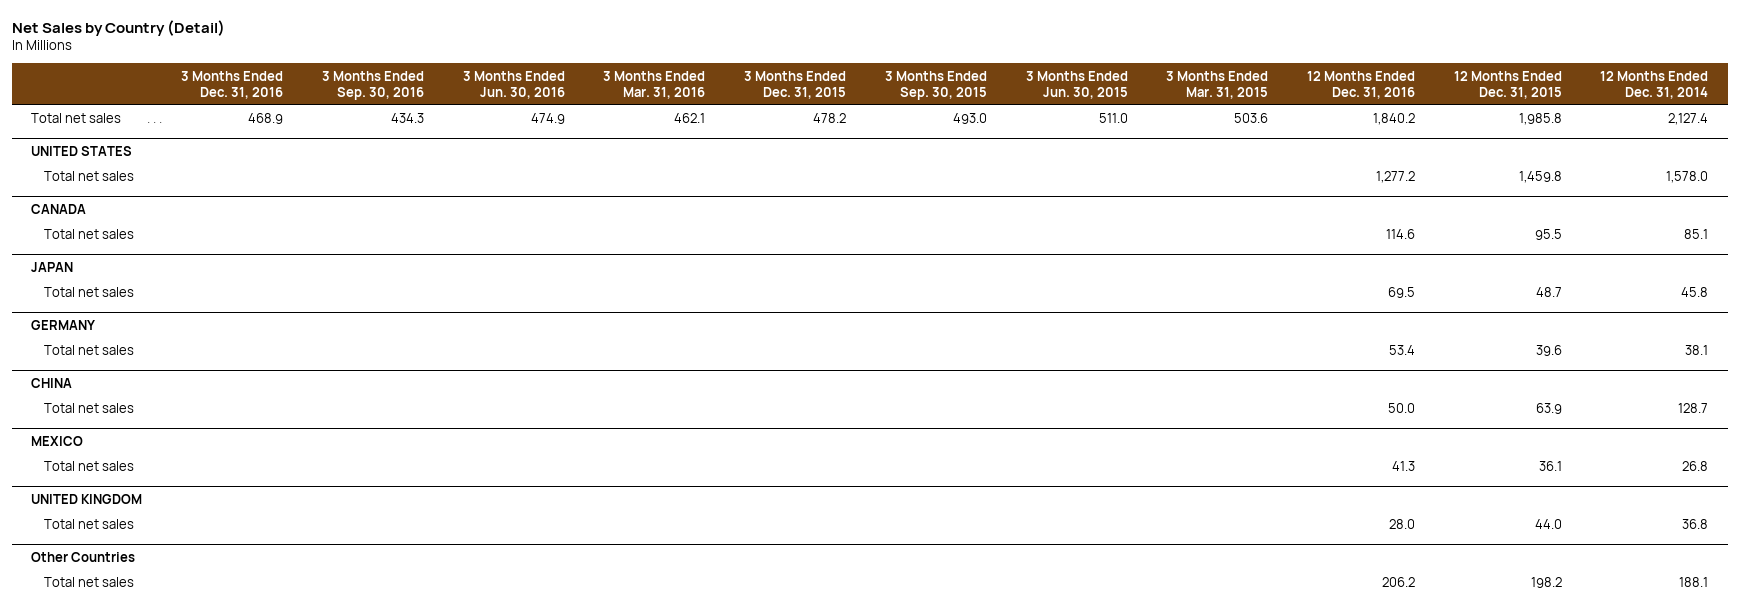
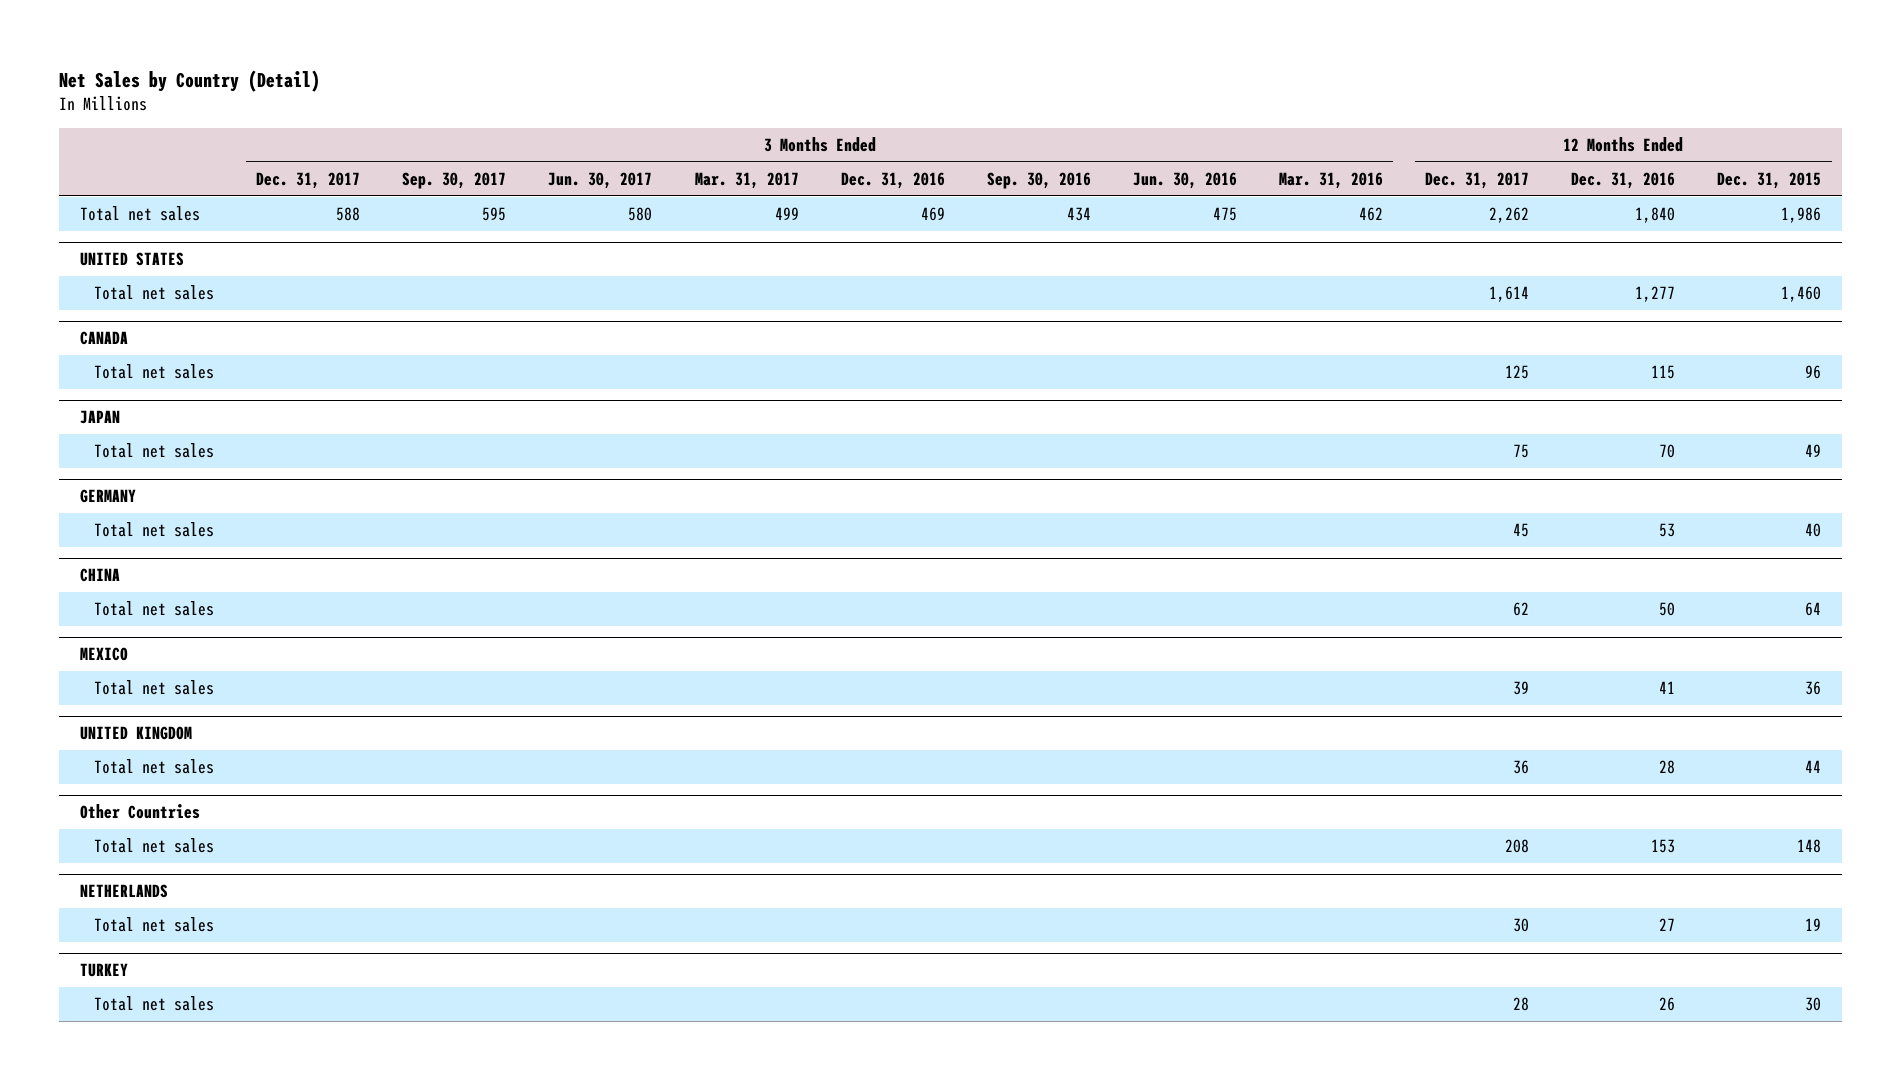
- | 3 Months Ended Dec. 31, 2016 | 3 Months Ended Sep. 30, 2016 | 3 Months Ended Jun. 30, 2016 | 3 Months Ended Mar. 31, 2016 | 3 Months Ended Dec. 31, 2015 | 3 Months Ended Sep. 30, 2015 | 3 Months Ended Jun. 30, 2015 | 3 Months Ended Mar. 31, 2015 | 12 Months Ended Dec. 31, 2016 | 12 Months Ended Dec. 31, 2015 | 12 Months Ended Dec. 31, 2014
+ | 3 Months Ended Dec. 31, 2017 | 3 Months Ended Sep. 30, 2017 | 3 Months Ended Jun. 30, 2017 | 3 Months Ended Mar. 31, 2017 | 3 Months Ended Dec. 31, 2016 | 3 Months Ended Sep. 30, 2016 | 3 Months Ended Jun. 30, 2016 | 3 Months Ended Mar. 31, 2016 | 12 Months Ended Dec. 31, 2017 | 12 Months Ended Dec. 31, 2016 | 12 Months Ended Dec. 31, 2015
- Total net sales | 468.9 | 434.3 | 474.9 | 462.1 | 478.2 | 493.0 | 511.0 | 503.6 | 1,840.2 | 1,985.8 | 2,127.4
+ Total net sales | 588 | 595 | 580 | 499 | 469 | 434 | 475 | 462 | 2,262 | 1,840 | 1,986
@ UNITED STATES
- Total net sales | | | | | | | | | 1,277.2 | 1,459.8 | 1,578.0
+ Total net sales | | | | | | | | | 1,614 | 1,277 | 1,460
@ CANADA
- Total net sales | | | | | | | | | 114.6 | 95.5 | 85.1
+ Total net sales | | | | | | | | | 125 | 115 | 96
@ JAPAN
- Total net sales | | | | | | | | | 69.5 | 48.7 | 45.8
+ Total net sales | | | | | | | | | 75 | 70 | 49
@ GERMANY
- Total net sales | | | | | | | | | 53.4 | 39.6 | 38.1
+ Total net sales | | | | | | | | | 45 | 53 | 40
@ CHINA
- Total net sales | | | | | | | | | 50.0 | 63.9 | 128.7
+ Total net sales | | | | | | | | | 62 | 50 | 64
@ MEXICO
- Total net sales | | | | | | | | | 41.3 | 36.1 | 26.8
+ Total net sales | | | | | | | | | 39 | 41 | 36
@ UNITED KINGDOM
- Total net sales | | | | | | | | | 28.0 | 44.0 | 36.8
+ Total net sales | | | | | | | | | 36 | 28 | 44
@ Other Countries
- Total net sales | | | | | | | | | 206.2 | 198.2 | 188.1
+ Total net sales | | | | | | | | | 208 | 153 | 148
+ NETHERLANDS
+ Total net sales | | | | | | | | | 30 | 27 | 19
+ TURKEY
+ Total net sales | | | | | | | | | 28 | 26 | 30

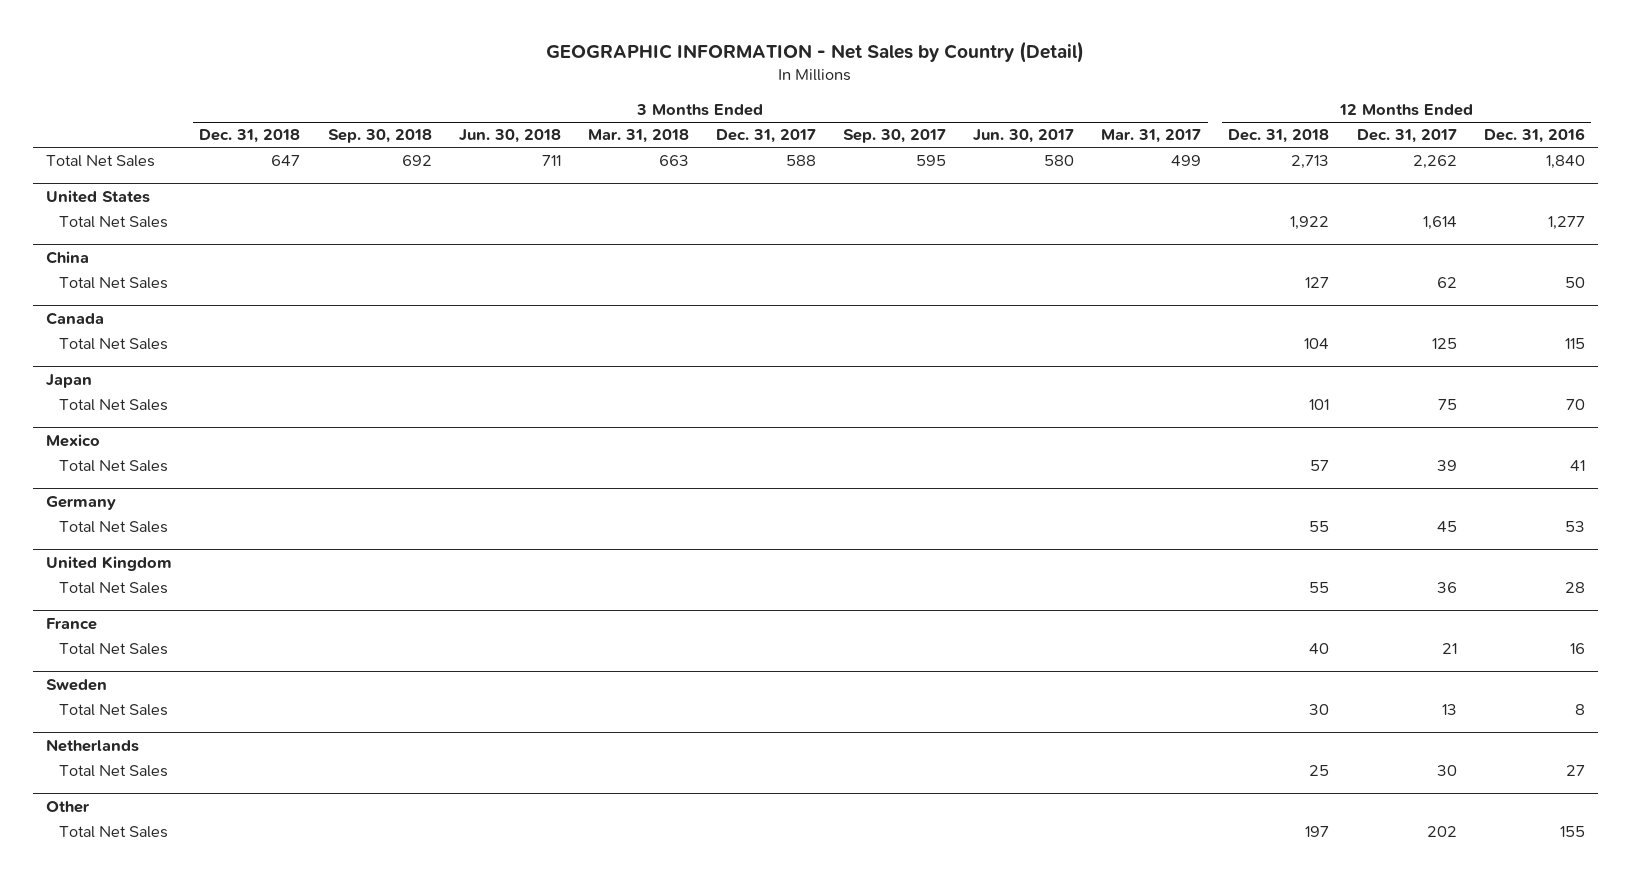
- Net Sales by Country (Detail)
+ GEOGRAPHIC INFORMATION - Net Sales by Country (Detail)
- | 3 Months Ended Dec. 31, 2017 | 3 Months Ended Sep. 30, 2017 | 3 Months Ended Jun. 30, 2017 | 3 Months Ended Mar. 31, 2017 | 3 Months Ended Dec. 31, 2016 | 3 Months Ended Sep. 30, 2016 | 3 Months Ended Jun. 30, 2016 | 3 Months Ended Mar. 31, 2016 | 12 Months Ended Dec. 31, 2017 | 12 Months Ended Dec. 31, 2016 | 12 Months Ended Dec. 31, 2015
+ | 3 Months Ended Dec. 31, 2018 | 3 Months Ended Sep. 30, 2018 | 3 Months Ended Jun. 30, 2018 | 3 Months Ended Mar. 31, 2018 | 3 Months Ended Dec. 31, 2017 | 3 Months Ended Sep. 30, 2017 | 3 Months Ended Jun. 30, 2017 | 3 Months Ended Mar. 31, 2017 | 12 Months Ended Dec. 31, 2018 | 12 Months Ended Dec. 31, 2017 | 12 Months Ended Dec. 31, 2016
- Total net sales | 588 | 595 | 580 | 499 | 469 | 434 | 475 | 462 | 2,262 | 1,840 | 1,986
- UNITED STATES
- Total net sales | | | | | | | | | 1,614 | 1,277 | 1,460
- CANADA
- Total net sales | | | | | | | | | 125 | 115 | 96
- JAPAN
- Total net sales | | | | | | | | | 75 | 70 | 49
- GERMANY
- Total net sales | | | | | | | | | 45 | 53 | 40
- CHINA
- Total net sales | | | | | | | | | 62 | 50 | 64
- MEXICO
- Total net sales | | | | | | | | | 39 | 41 | 36
- UNITED KINGDOM
- Total net sales | | | | | | | | | 36 | 28 | 44
- Other Countries
- Total net sales | | | | | | | | | 208 | 153 | 148
- NETHERLANDS
- Total net sales | | | | | | | | | 30 | 27 | 19
- TURKEY
- Total net sales | | | | | | | | | 28 | 26 | 30
+ Total Net Sales | 647 | 692 | 711 | 663 | 588 | 595 | 580 | 499 | 2,713 | 2,262 | 1,840
+ United States
+ Total Net Sales | | | | | | | | | 1,922 | 1,614 | 1,277
+ China
+ Total Net Sales | | | | | | | | | 127 | 62 | 50
+ Canada
+ Total Net Sales | | | | | | | | | 104 | 125 | 115
+ Japan
+ Total Net Sales | | | | | | | | | 101 | 75 | 70
+ Mexico
+ Total Net Sales | | | | | | | | | 57 | 39 | 41
+ Germany
+ Total Net Sales | | | | | | | | | 55 | 45 | 53
+ United Kingdom
+ Total Net Sales | | | | | | | | | 55 | 36 | 28
+ France
+ Total Net Sales | | | | | | | | | 40 | 21 | 16
+ Sweden
+ Total Net Sales | | | | | | | | | 30 | 13 | 8
+ Netherlands
+ Total Net Sales | | | | | | | | | 25 | 30 | 27
+ Other
+ Total Net Sales | | | | | | | | | 197 | 202 | 155

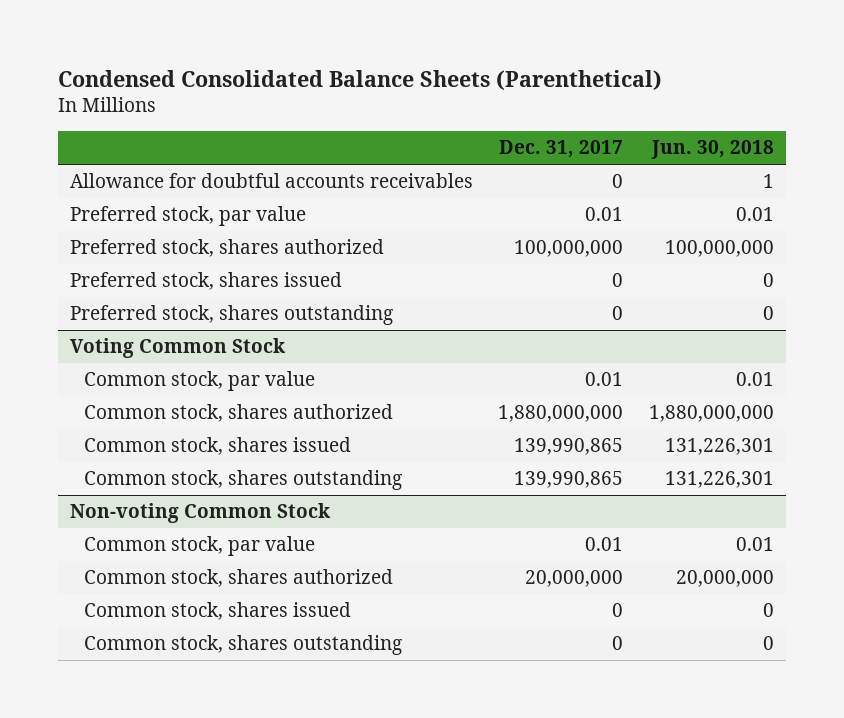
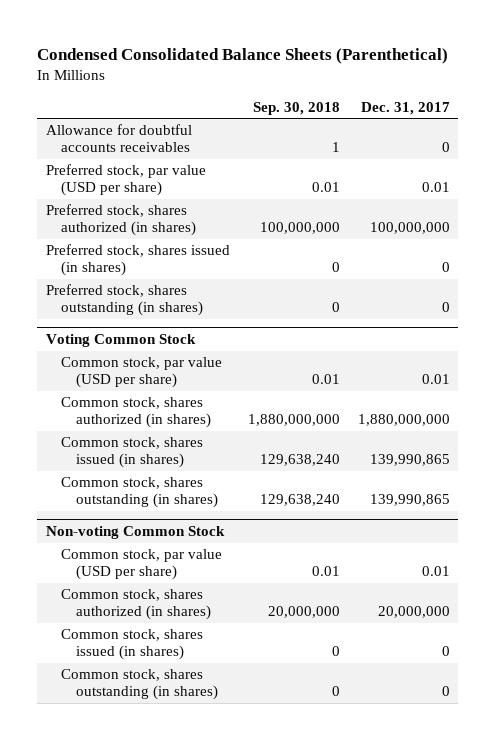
- | Dec. 31, 2017 | Jun. 30, 2018
+ | Sep. 30, 2018 | Dec. 31, 2017
- Preferred stock, par value | 0.01 | 0.01
- Preferred stock, shares authorized | 100,000,000 | 100,000,000
- Preferred stock, shares issued | 0 | 0
- Preferred stock, shares outstanding | 0 | 0
+ Preferred stock, par value (USD per share) | 0.01 | 0.01
+ Preferred stock, shares authorized (in shares) | 100,000,000 | 100,000,000
+ Preferred stock, shares issued (in shares) | 0 | 0
+ Preferred stock, shares outstanding (in shares) | 0 | 0
@ Voting Common Stock
- Common stock, par value | 0.01 | 0.01
- Common stock, shares authorized | 1,880,000,000 | 1,880,000,000
- Common stock, shares issued | 139,990,865 | 131,226,301
- Common stock, shares outstanding | 139,990,865 | 131,226,301
+ Common stock, par value (USD per share) | 0.01 | 0.01
+ Common stock, shares authorized (in shares) | 1,880,000,000 | 1,880,000,000
+ Common stock, shares issued (in shares) | 129,638,240 | 139,990,865
+ Common stock, shares outstanding (in shares) | 129,638,240 | 139,990,865
@ Non-voting Common Stock
- Common stock, par value | 0.01 | 0.01
- Common stock, shares authorized | 20,000,000 | 20,000,000
- Common stock, shares issued | 0 | 0
- Common stock, shares outstanding | 0 | 0
+ Common stock, par value (USD per share) | 0.01 | 0.01
+ Common stock, shares authorized (in shares) | 20,000,000 | 20,000,000
+ Common stock, shares issued (in shares) | 0 | 0
+ Common stock, shares outstanding (in shares) | 0 | 0

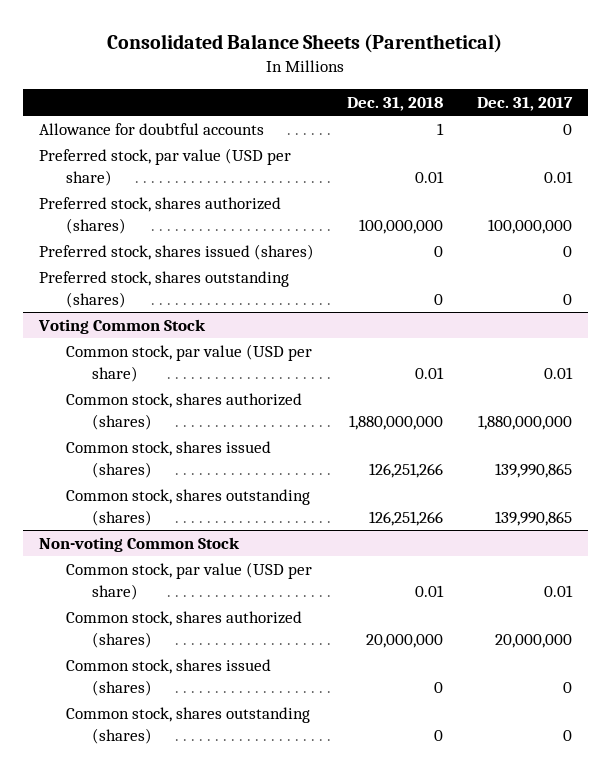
- Condensed Consolidated Balance Sheets (Parenthetical)
+ Consolidated Balance Sheets (Parenthetical)
- | Sep. 30, 2018 | Dec. 31, 2017
+ | Dec. 31, 2018 | Dec. 31, 2017
- Allowance for doubtful accounts receivables | 1 | 0
+ Allowance for doubtful accounts | 1 | 0
- Preferred stock, shares authorized (in shares) | 100,000,000 | 100,000,000
- Preferred stock, shares issued (in shares) | 0 | 0
- Preferred stock, shares outstanding (in shares) | 0 | 0
+ Preferred stock, shares authorized (shares) | 100,000,000 | 100,000,000
+ Preferred stock, shares issued (shares) | 0 | 0
+ Preferred stock, shares outstanding (shares) | 0 | 0
@ Voting Common Stock
- Common stock, shares authorized (in shares) | 1,880,000,000 | 1,880,000,000
- Common stock, shares issued (in shares) | 129,638,240 | 139,990,865
- Common stock, shares outstanding (in shares) | 129,638,240 | 139,990,865
+ Common stock, shares authorized (shares) | 1,880,000,000 | 1,880,000,000
+ Common stock, shares issued (shares) | 126,251,266 | 139,990,865
+ Common stock, shares outstanding (shares) | 126,251,266 | 139,990,865
@ Non-voting Common Stock
- Common stock, shares authorized (in shares) | 20,000,000 | 20,000,000
- Common stock, shares issued (in shares) | 0 | 0
- Common stock, shares outstanding (in shares) | 0 | 0
+ Common stock, shares authorized (shares) | 20,000,000 | 20,000,000
+ Common stock, shares issued (shares) | 0 | 0
+ Common stock, shares outstanding (shares) | 0 | 0

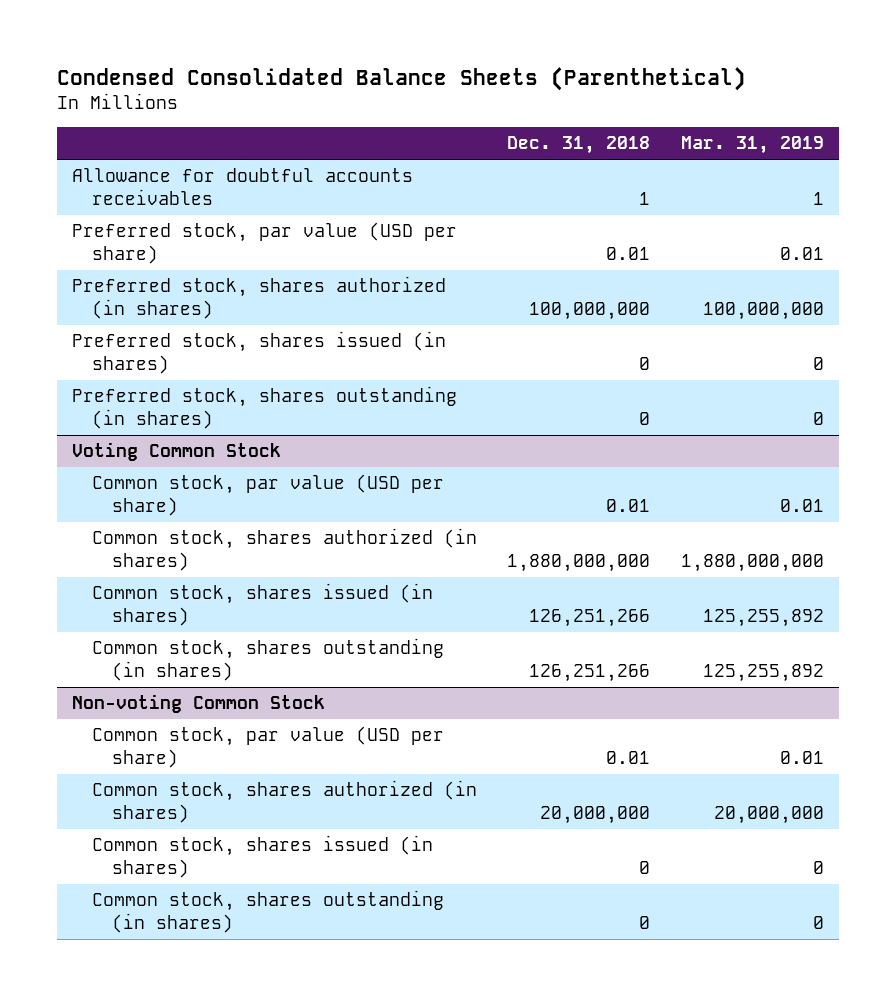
- Consolidated Balance Sheets (Parenthetical)
+ Condensed Consolidated Balance Sheets (Parenthetical)
- | Dec. 31, 2018 | Dec. 31, 2017
+ | Dec. 31, 2018 | Mar. 31, 2019
- Allowance for doubtful accounts | 1 | 0
+ Allowance for doubtful accounts receivables | 1 | 1
- Preferred stock, shares authorized (shares) | 100,000,000 | 100,000,000
- Preferred stock, shares issued (shares) | 0 | 0
- Preferred stock, shares outstanding (shares) | 0 | 0
+ Preferred stock, shares authorized (in shares) | 100,000,000 | 100,000,000
+ Preferred stock, shares issued (in shares) | 0 | 0
+ Preferred stock, shares outstanding (in shares) | 0 | 0
@ Voting Common Stock
- Common stock, shares authorized (shares) | 1,880,000,000 | 1,880,000,000
- Common stock, shares issued (shares) | 126,251,266 | 139,990,865
- Common stock, shares outstanding (shares) | 126,251,266 | 139,990,865
+ Common stock, shares authorized (in shares) | 1,880,000,000 | 1,880,000,000
+ Common stock, shares issued (in shares) | 126,251,266 | 125,255,892
+ Common stock, shares outstanding (in shares) | 126,251,266 | 125,255,892
@ Non-voting Common Stock
- Common stock, shares authorized (shares) | 20,000,000 | 20,000,000
- Common stock, shares issued (shares) | 0 | 0
- Common stock, shares outstanding (shares) | 0 | 0
+ Common stock, shares authorized (in shares) | 20,000,000 | 20,000,000
+ Common stock, shares issued (in shares) | 0 | 0
+ Common stock, shares outstanding (in shares) | 0 | 0

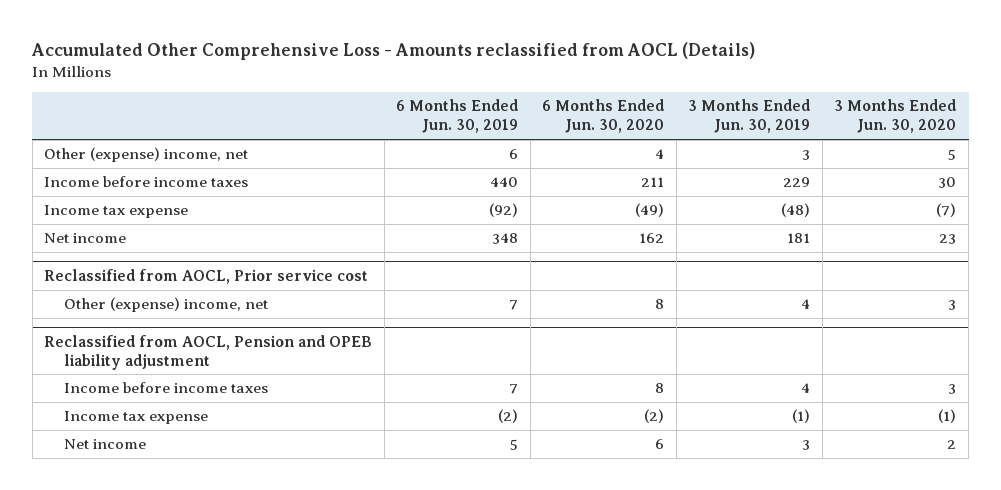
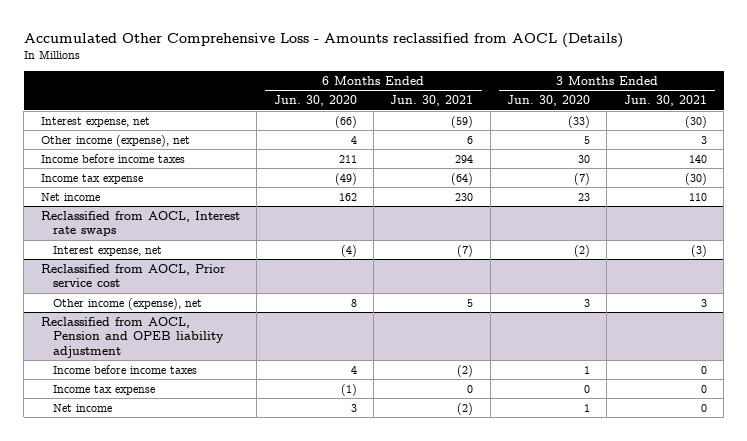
- | 6 Months Ended Jun. 30, 2019 | 6 Months Ended Jun. 30, 2020 | 3 Months Ended Jun. 30, 2019 | 3 Months Ended Jun. 30, 2020
+ | 6 Months Ended Jun. 30, 2020 | 6 Months Ended Jun. 30, 2021 | 3 Months Ended Jun. 30, 2020 | 3 Months Ended Jun. 30, 2021
- Other (expense) income, net | 6 | 4 | 3 | 5
+ Interest expense, net | (66) | (59) | (33) | (30)
+ Other income (expense), net | 4 | 6 | 5 | 3
+ Reclassified from AOCL, Interest rate swaps
+ Interest expense, net | (4) | (7) | (2) | (3)
@ Reclassified from AOCL, Prior service cost
- Other (expense) income, net | 7 | 8 | 4 | 3
+ Other income (expense), net | 8 | 5 | 3 | 3
@ Reclassified from AOCL, Pension and OPEB liability adjustment
- Income before income taxes | 7 | 8 | 4 | 3
- Income tax expense | (2) | (2) | (1) | (1)
- Net income | 5 | 6 | 3 | 2
+ Income before income taxes | 4 | (2) | 1 | 0
+ Income tax expense | (1) | 0 | 0 | 0
+ Net income | 3 | (2) | 1 | 0

